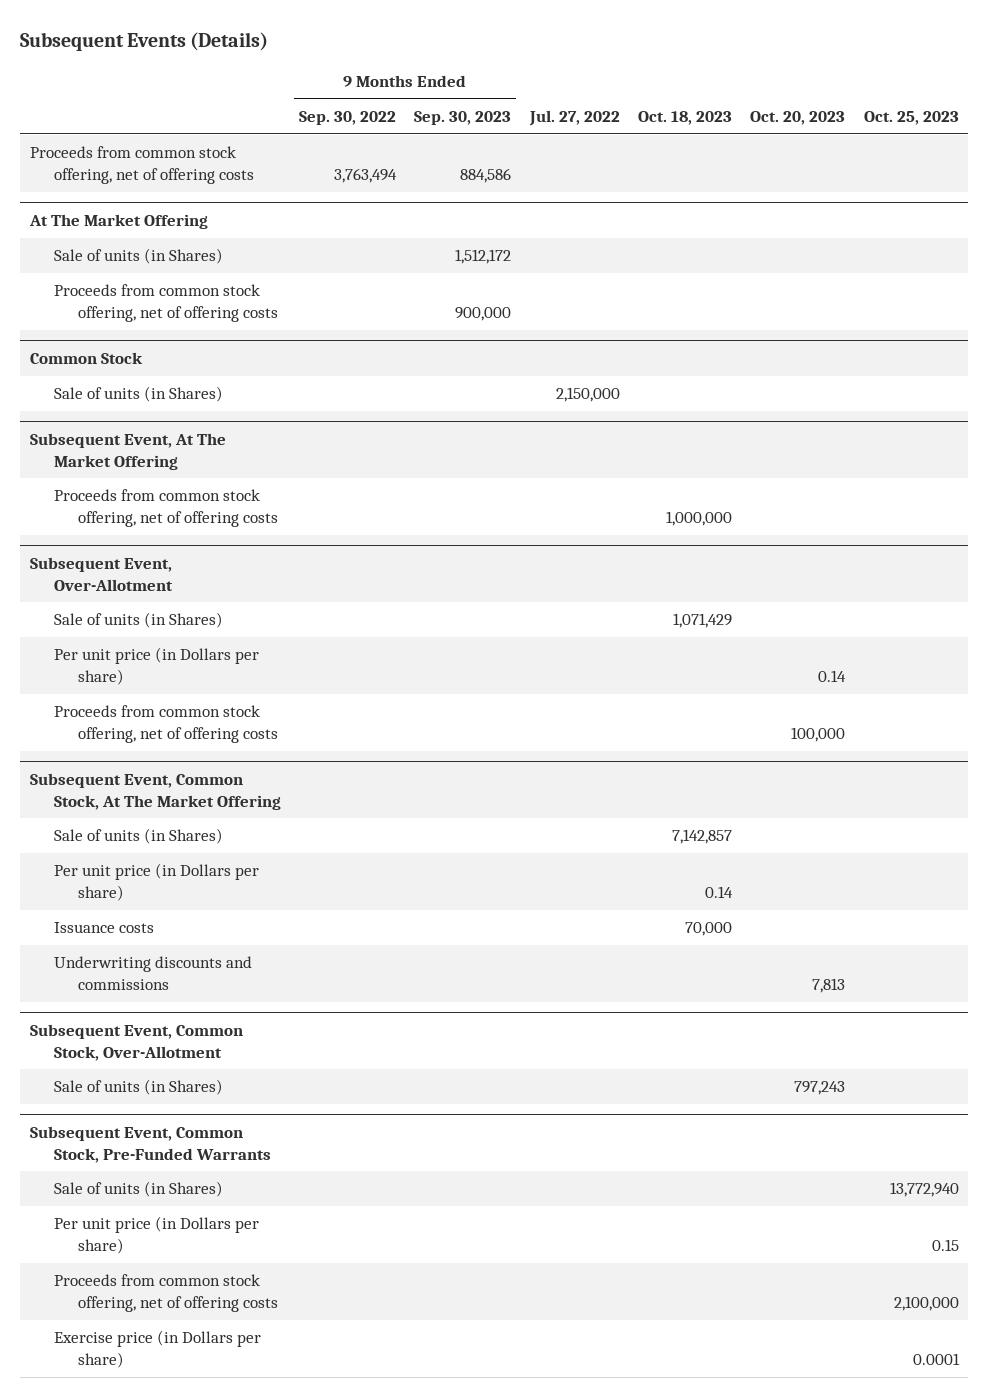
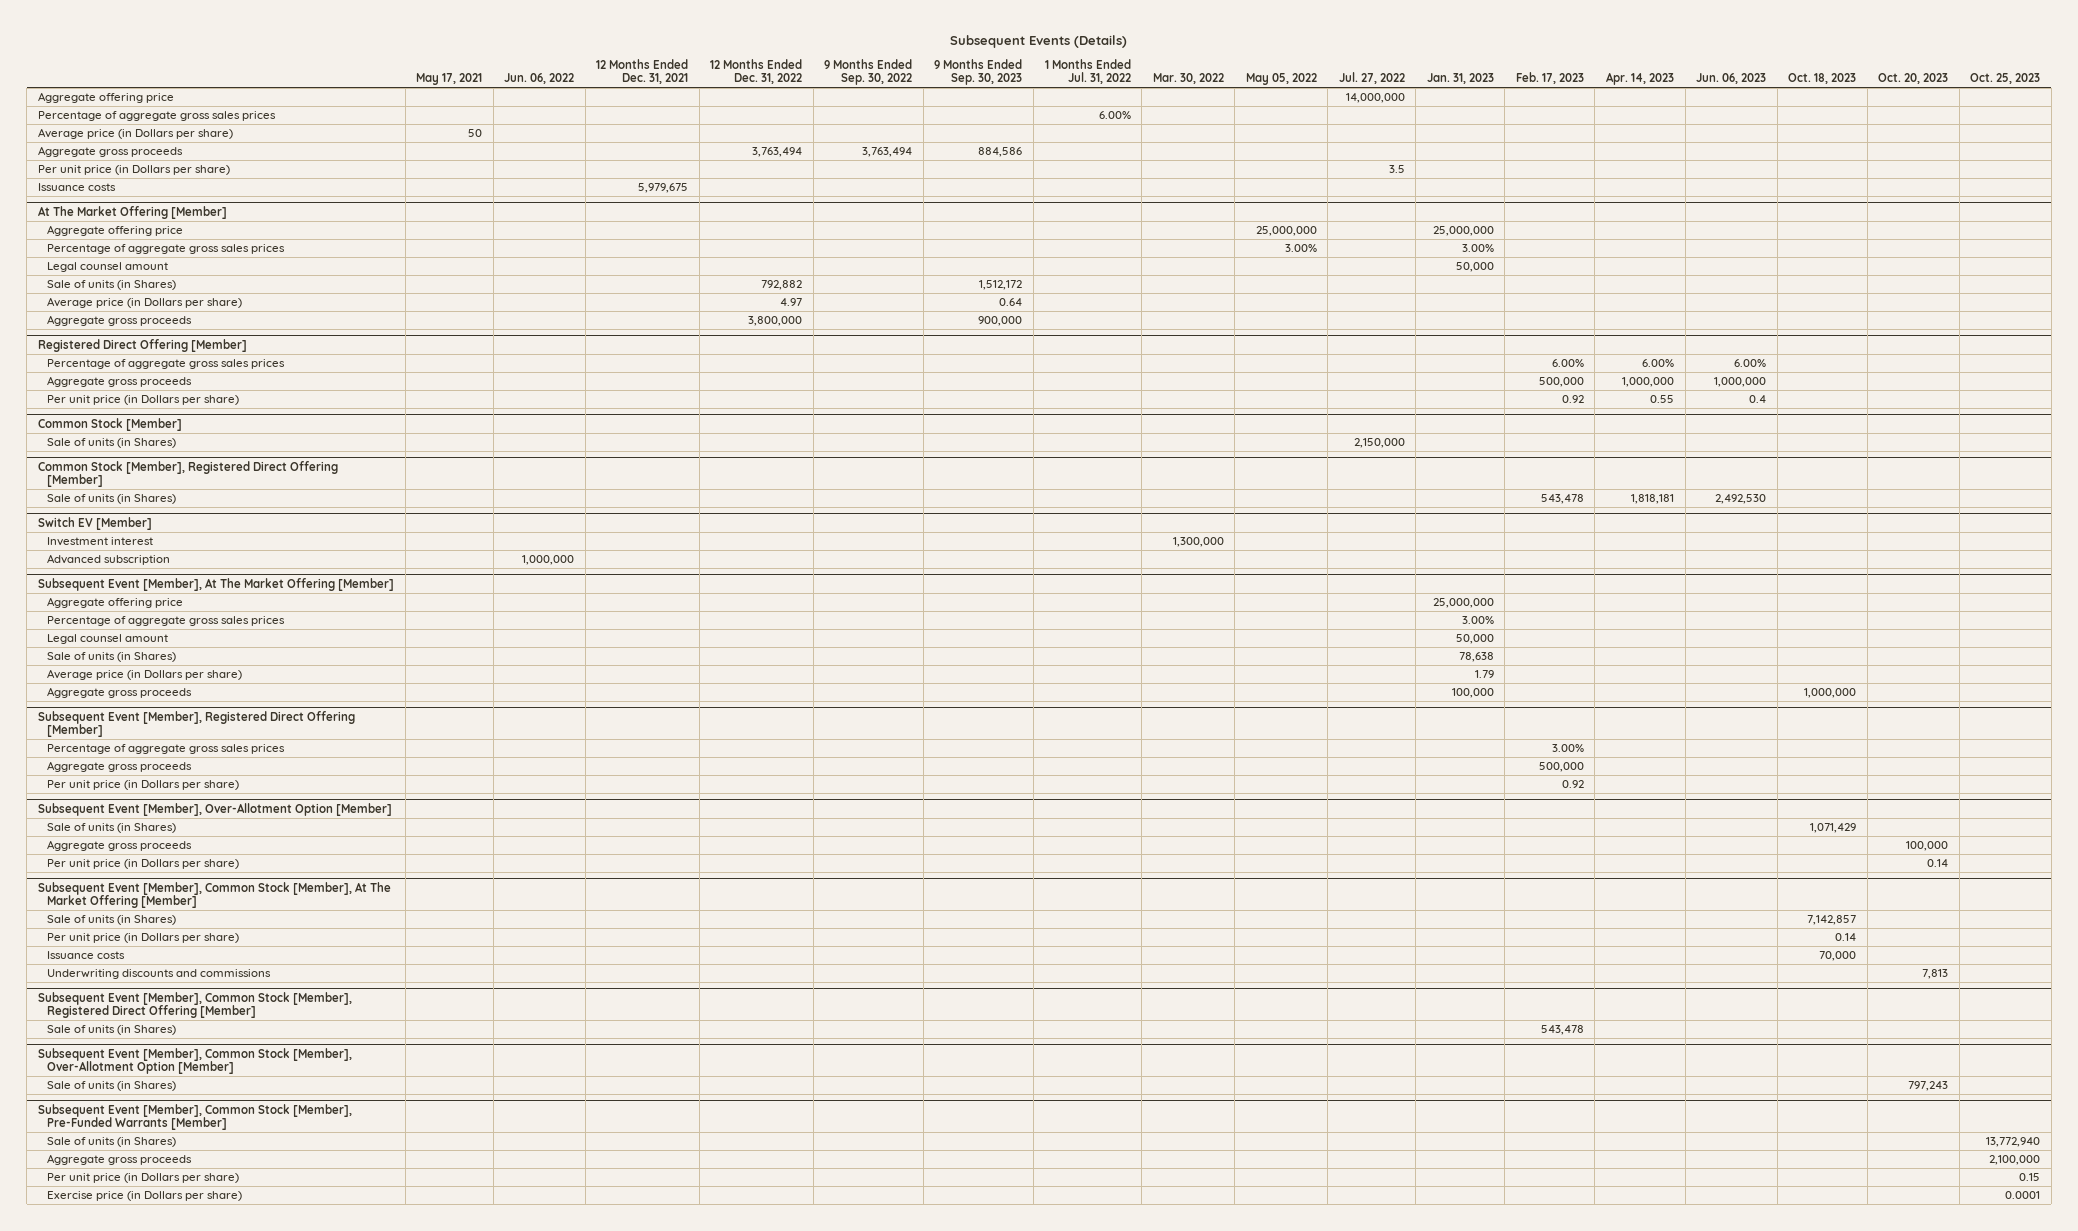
- | 9 Months Ended Sep. 30, 2022 | 9 Months Ended Sep. 30, 2023 | Jul. 27, 2022 | Oct. 18, 2023 | Oct. 20, 2023 | Oct. 25, 2023
+ | May 17, 2021 | Jun. 06, 2022 | 12 Months Ended Dec. 31, 2021 | 12 Months Ended Dec. 31, 2022 | 9 Months Ended Sep. 30, 2022 | 9 Months Ended Sep. 30, 2023 | 1 Months Ended Jul. 31, 2022 | Mar. 30, 2022 | May 05, 2022 | Jul. 27, 2022 | Jan. 31, 2023 | Feb. 17, 2023 | Apr. 14, 2023 | Jun. 06, 2023 | Oct. 18, 2023 | Oct. 20, 2023 | Oct. 25, 2023
- Proceeds from common stock offering, net of offering costs | 3,763,494 | 884,586 | | | |
- At The Market Offering
+ Aggregate offering price | | | | | | | | | | 14,000,000 | | | | | | |
+ Percentage of aggregate gross sales prices | | | | | | | 6.00% | | | | | | | | | |
+ Average price (in Dollars per share) | 50 | | | | | | | | | | | | | | | |
+ Aggregate gross proceeds | | | | 3,763,494 | 3,763,494 | 884,586 | | | | | | | | | | |
+ Per unit price (in Dollars per share) | | | | | | | | | | 3.5 | | | | | | |
+ Issuance costs | | | 5,979,675 | | | | | | | | | | | | | |
+ At The Market Offering [Member]
+ Aggregate offering price | | | | | | | | | 25,000,000 | | 25,000,000 | | | | | |
+ Percentage of aggregate gross sales prices | | | | | | | | | 3.00% | | 3.00% | | | | | |
+ Legal counsel amount | | | | | | | | | | | 50,000 | | | | | |
- Proceeds from common stock offering, net of offering costs | | 900,000 | | | |
- Common Stock
+ Average price (in Dollars per share) | | | | 4.97 | | 0.64 | | | | | | | | | | |
+ Aggregate gross proceeds | | | | 3,800,000 | | 900,000 | | | | | | | | | | |
+ Registered Direct Offering [Member]
+ Percentage of aggregate gross sales prices | | | | | | | | | | | | 6.00% | 6.00% | 6.00% | | |
+ Aggregate gross proceeds | | | | | | | | | | | | 500,000 | 1,000,000 | 1,000,000 | | |
+ Per unit price (in Dollars per share) | | | | | | | | | | | | 0.92 | 0.55 | 0.4 | | |
+ Common Stock [Member]
- Subsequent Event, At The Market Offering
- Proceeds from common stock offering, net of offering costs | | | | 1,000,000 | |
- Subsequent Event, Over-Allotment
+ Common Stock [Member], Registered Direct Offering [Member]
+ Sale of units (in Shares) | | | | | | | | | | | | 543,478 | 1,818,181 | 2,492,530 | | |
+ Switch EV [Member]
+ Investment interest | | | | | | | | 1,300,000 | | | | | | | | |
+ Advanced subscription | | 1,000,000 | | | | | | | | | | | | | | |
+ Subsequent Event [Member], At The Market Offering [Member]
+ Aggregate offering price | | | | | | | | | | | 25,000,000 | | | | | |
+ Percentage of aggregate gross sales prices | | | | | | | | | | | 3.00% | | | | | |
+ Legal counsel amount | | | | | | | | | | | 50,000 | | | | | |
+ Sale of units (in Shares) | | | | | | | | | | | 78,638 | | | | | |
+ Average price (in Dollars per share) | | | | | | | | | | | 1.79 | | | | | |
+ Aggregate gross proceeds | | | | | | | | | | | 100,000 | | | | 1,000,000 | |
+ Subsequent Event [Member], Registered Direct Offering [Member]
+ Percentage of aggregate gross sales prices | | | | | | | | | | | | 3.00% | | | | |
+ Aggregate gross proceeds | | | | | | | | | | | | 500,000 | | | | |
+ Per unit price (in Dollars per share) | | | | | | | | | | | | 0.92 | | | | |
+ Subsequent Event [Member], Over-Allotment Option [Member]
+ Aggregate gross proceeds | | | | | | | | | | | | | | | | 100,000 |
- Proceeds from common stock offering, net of offering costs | | | | | 100,000 |
- Subsequent Event, Common Stock, At The Market Offering
+ Subsequent Event [Member], Common Stock [Member], At The Market Offering [Member]
- Subsequent Event, Common Stock, Over-Allotment
+ Subsequent Event [Member], Common Stock [Member], Registered Direct Offering [Member]
+ Sale of units (in Shares) | | | | | | | | | | | | 543,478 | | | | |
+ Subsequent Event [Member], Common Stock [Member], Over-Allotment Option [Member]
- Subsequent Event, Common Stock, Pre-Funded Warrants
+ Subsequent Event [Member], Common Stock [Member], Pre-Funded Warrants [Member]
+ Aggregate gross proceeds | | | | | | | | | | | | | | | | | 2,100,000
- Proceeds from common stock offering, net of offering costs | | | | | | 2,100,000

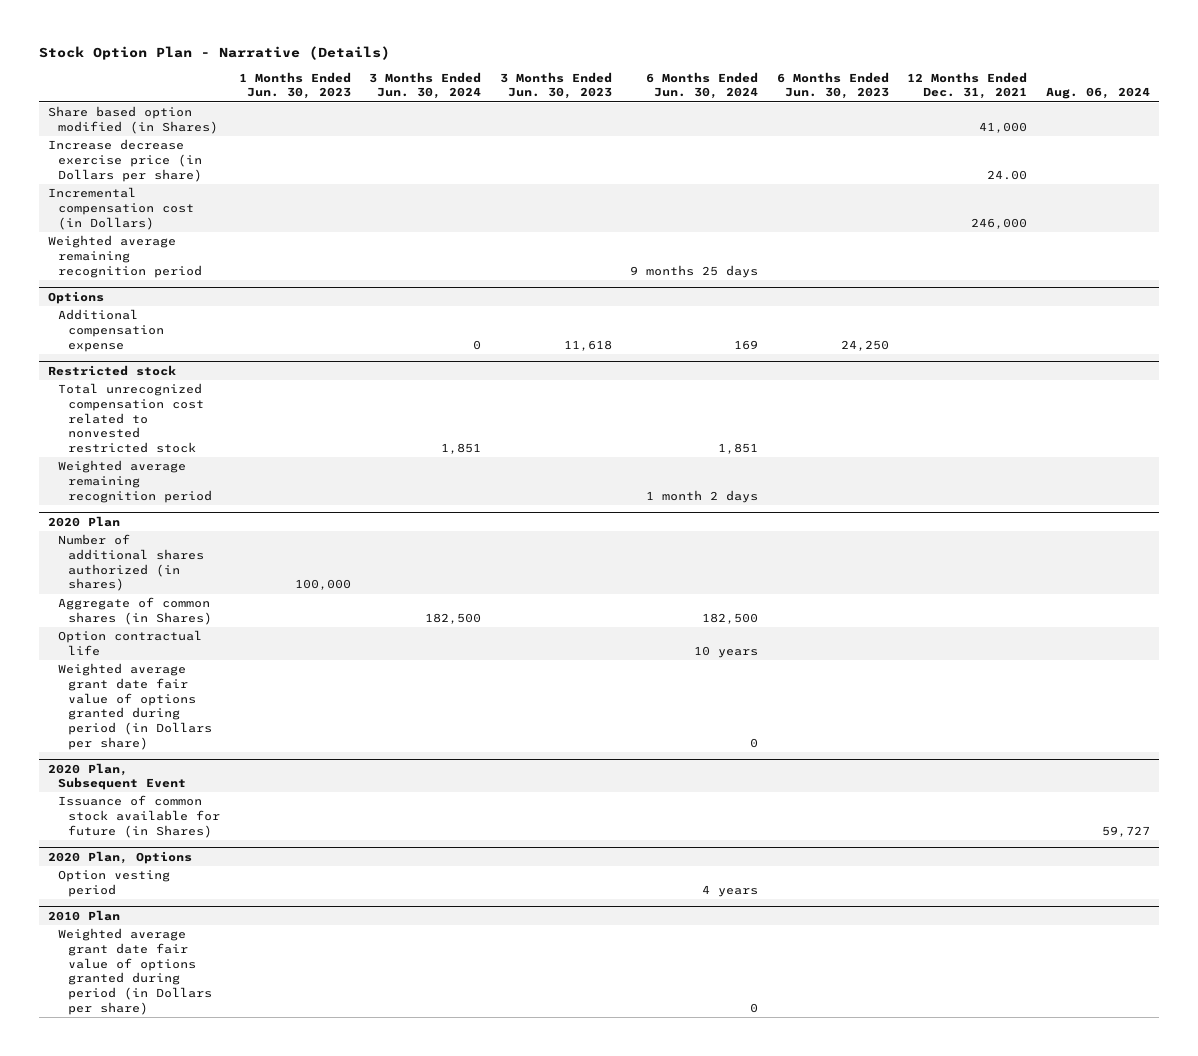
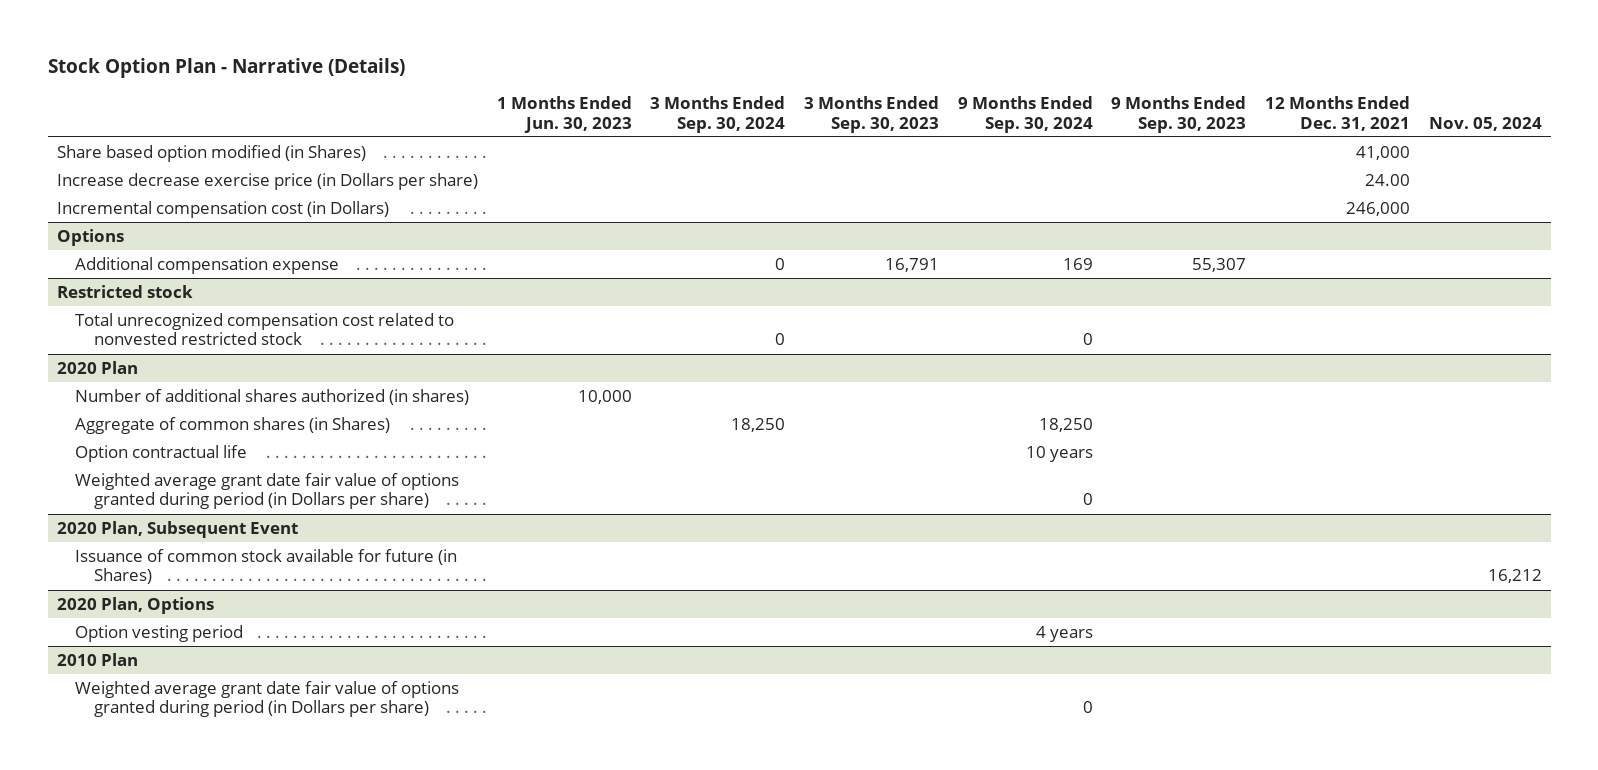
- | 1 Months Ended Jun. 30, 2023 | 3 Months Ended Jun. 30, 2024 | 3 Months Ended Jun. 30, 2023 | 6 Months Ended Jun. 30, 2024 | 6 Months Ended Jun. 30, 2023 | 12 Months Ended Dec. 31, 2021 | Aug. 06, 2024
+ | 1 Months Ended Jun. 30, 2023 | 3 Months Ended Sep. 30, 2024 | 3 Months Ended Sep. 30, 2023 | 9 Months Ended Sep. 30, 2024 | 9 Months Ended Sep. 30, 2023 | 12 Months Ended Dec. 31, 2021 | Nov. 05, 2024
- Weighted average remaining recognition period | | | | 9 months 25 days | | |
@ Restricted stock
- Weighted average remaining recognition period | | | | 1 month 2 days | | |
@ 2020 Plan
- Number of additional shares authorized (in shares) | 100,000 | | | | | |
+ Number of additional shares authorized (in shares) | 10,000 | | | | | |

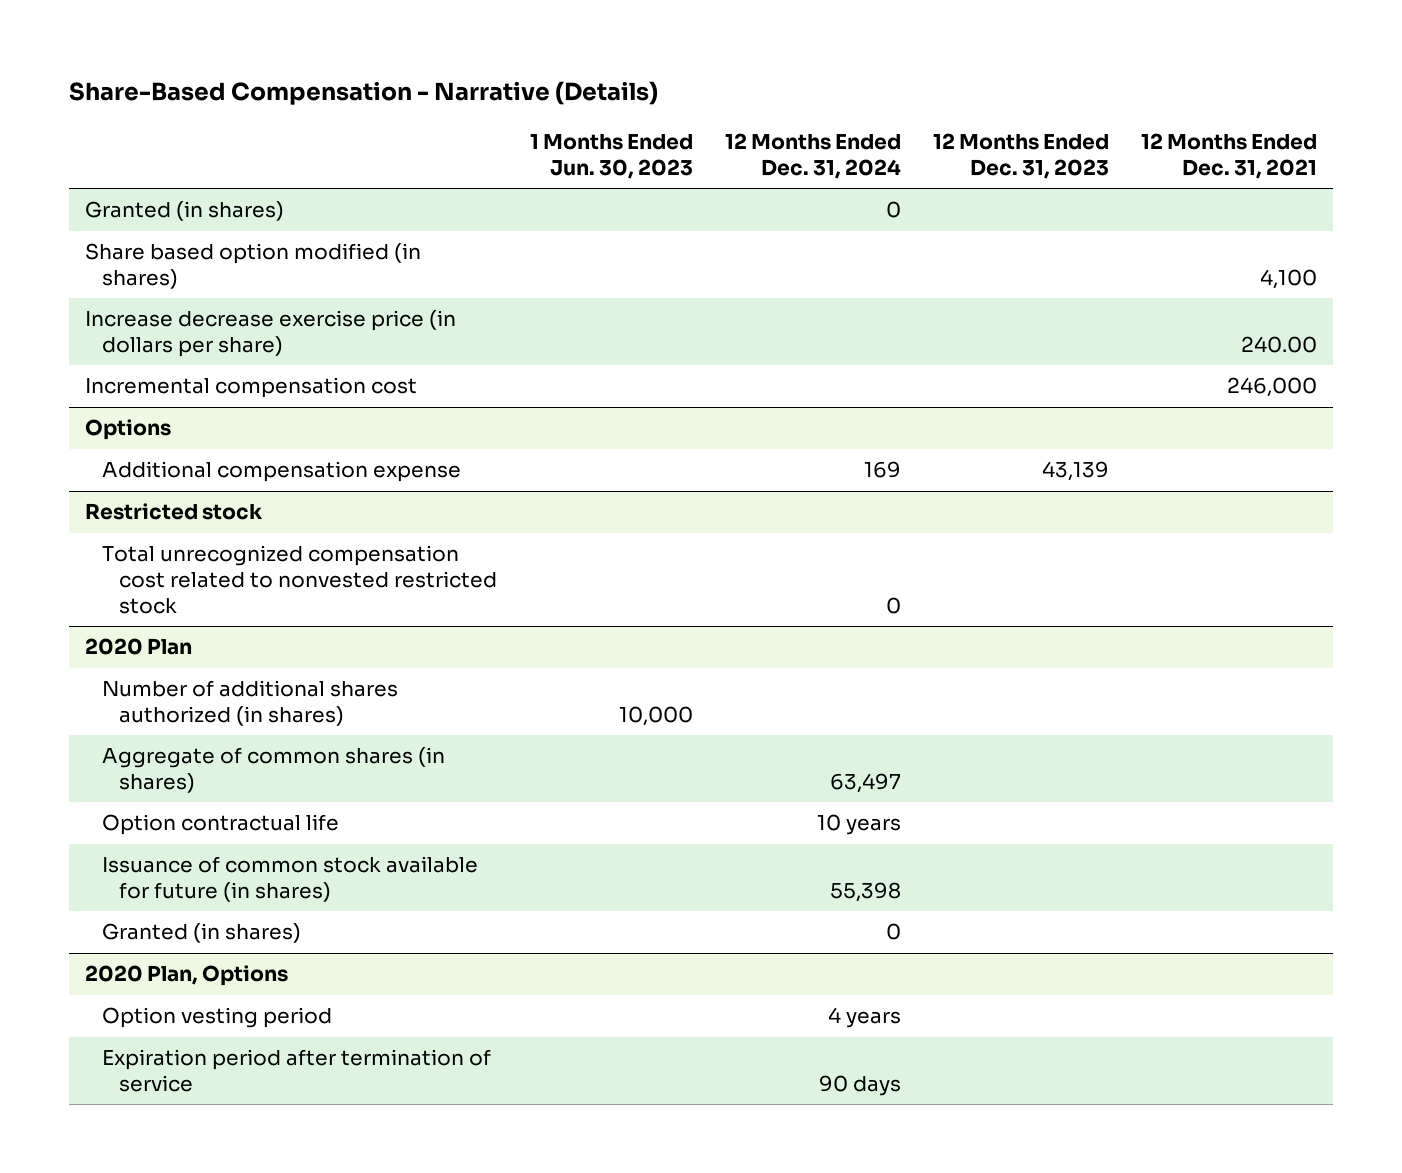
- Stock Option Plan - Narrative (Details)
+ Share-Based Compensation - Narrative (Details)
- | 1 Months Ended Jun. 30, 2023 | 3 Months Ended Sep. 30, 2024 | 3 Months Ended Sep. 30, 2023 | 9 Months Ended Sep. 30, 2024 | 9 Months Ended Sep. 30, 2023 | 12 Months Ended Dec. 31, 2021 | Nov. 05, 2024
+ | 1 Months Ended Jun. 30, 2023 | 12 Months Ended Dec. 31, 2024 | 12 Months Ended Dec. 31, 2023 | 12 Months Ended Dec. 31, 2021
- Share based option modified (in Shares) | | | | | | 41,000 |
- Increase decrease exercise price (in Dollars per share) | | | | | | 24.00 |
- Incremental compensation cost (in Dollars) | | | | | | 246,000 |
+ Granted (in shares) | | 0 | |
+ Share based option modified (in shares) | | | | 4,100
+ Increase decrease exercise price (in dollars per share) | | | | 240.00
+ Incremental compensation cost | | | | 246,000
@ 2020 Plan
- Aggregate of common shares (in Shares) | | 18,250 | | 18,250 | | |
+ Aggregate of common shares (in shares) | | 63,497 | |
- Weighted average grant date fair value of options granted during period (in Dollars per share) | | | | 0 | | |
- 2020 Plan, Subsequent Event
- Issuance of common stock available for future (in Shares) | | | | | | | 16,212
@ 2020 Plan
+ Issuance of common stock available for future (in shares) | | 55,398 | |
+ Granted (in shares) | | 0 | |
- 2010 Plan
- Weighted average grant date fair value of options granted during period (in Dollars per share) | | | | 0 | | |
@ 2020 Plan, Options
+ Expiration period after termination of service | | 90 days | |

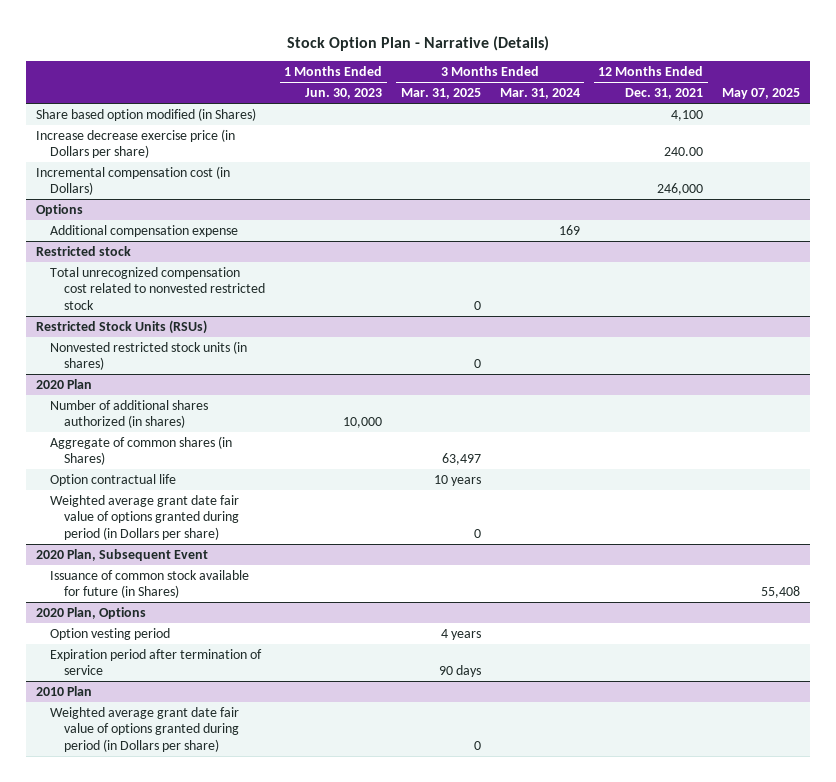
- Share-Based Compensation - Narrative (Details)
+ Stock Option Plan - Narrative (Details)
- | 1 Months Ended Jun. 30, 2023 | 12 Months Ended Dec. 31, 2024 | 12 Months Ended Dec. 31, 2023 | 12 Months Ended Dec. 31, 2021
+ | 1 Months Ended Jun. 30, 2023 | 3 Months Ended Mar. 31, 2025 | 3 Months Ended Mar. 31, 2024 | 12 Months Ended Dec. 31, 2021 | May 07, 2025
- Granted (in shares) | | 0 | |
- Share based option modified (in shares) | | | | 4,100
- Increase decrease exercise price (in dollars per share) | | | | 240.00
- Incremental compensation cost | | | | 246,000
+ Share based option modified (in Shares) | | | | 4,100 |
+ Increase decrease exercise price (in Dollars per share) | | | | 240.00 |
+ Incremental compensation cost (in Dollars) | | | | 246,000 |
+ Restricted Stock Units (RSUs)
+ Nonvested restricted stock units (in shares) | | 0 | | |
@ 2020 Plan
- Aggregate of common shares (in shares) | | 63,497 | |
+ Aggregate of common shares (in Shares) | | 63,497 | | |
- Issuance of common stock available for future (in shares) | | 55,398 | |
- Granted (in shares) | | 0 | |
+ Weighted average grant date fair value of options granted during period (in Dollars per share) | | 0 | | |
+ 2020 Plan, Subsequent Event
+ Issuance of common stock available for future (in Shares) | | | | | 55,408
+ 2010 Plan
+ Weighted average grant date fair value of options granted during period (in Dollars per share) | | 0 | | |

